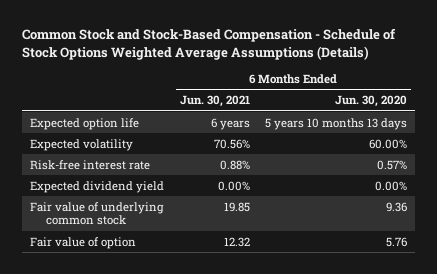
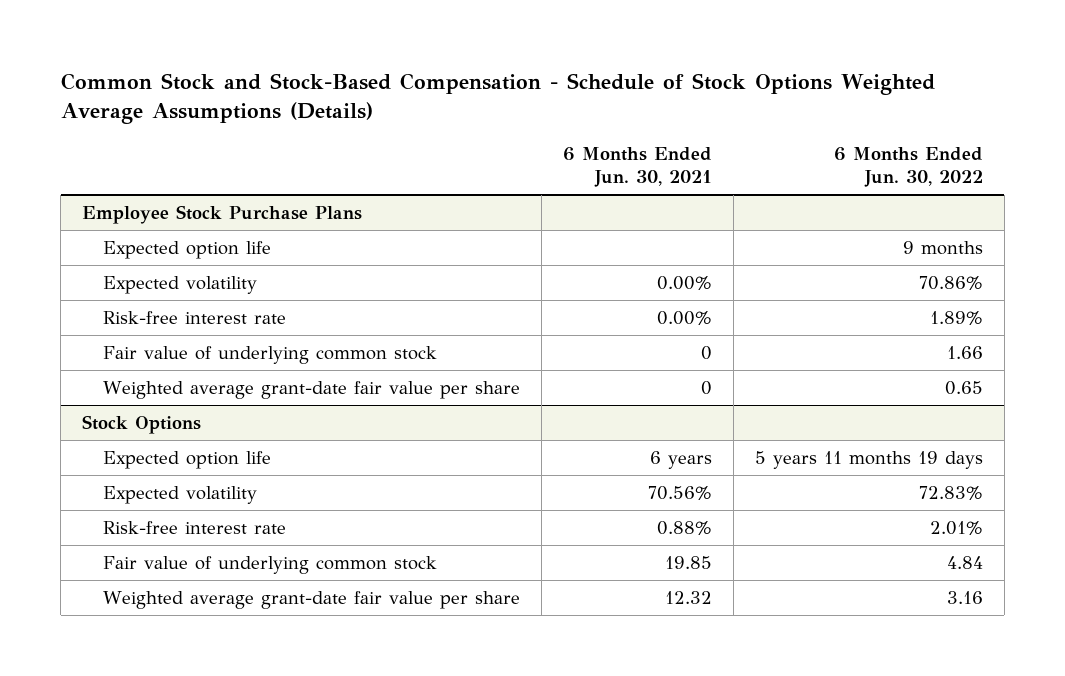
- | 6 Months Ended Jun. 30, 2021 | 6 Months Ended Jun. 30, 2020
+ | 6 Months Ended Jun. 30, 2021 | 6 Months Ended Jun. 30, 2022
+ Employee Stock Purchase Plans
+ Expected option life | | 9 months
+ Expected volatility | 0.00% | 70.86%
+ Risk-free interest rate | 0.00% | 1.89%
+ Fair value of underlying common stock | 0 | 1.66
+ Weighted average grant-date fair value per share | 0 | 0.65
+ Stock Options
- Expected dividend yield | 0.00% | 0.00%
- Fair value of option | 12.32 | 5.76
+ Weighted average grant-date fair value per share | 12.32 | 3.16

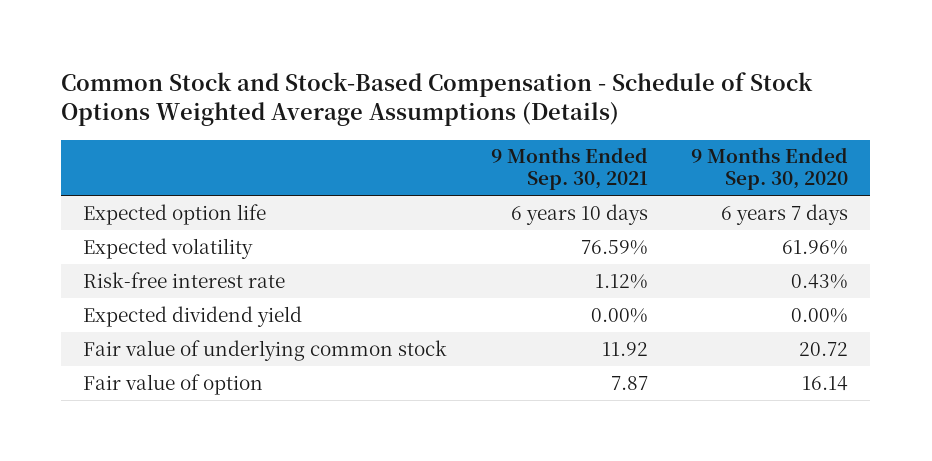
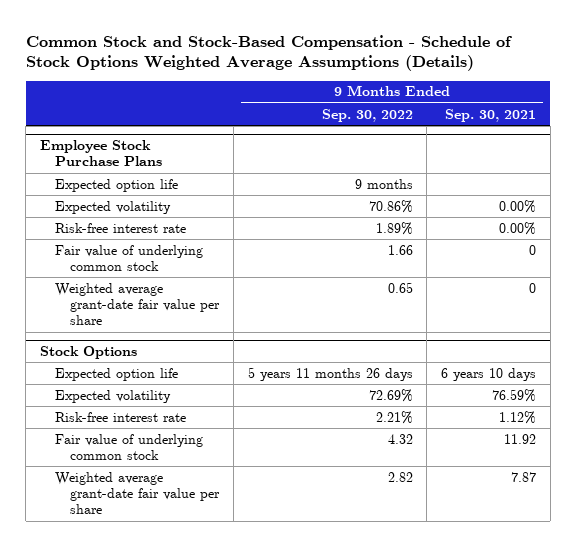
- | 9 Months Ended Sep. 30, 2021 | 9 Months Ended Sep. 30, 2020
+ | 9 Months Ended Sep. 30, 2022 | 9 Months Ended Sep. 30, 2021
+ Employee Stock Purchase Plans
+ Expected option life | 9 months |
+ Expected volatility | 70.86% | 0.00%
+ Risk-free interest rate | 1.89% | 0.00%
+ Fair value of underlying common stock | 1.66 | 0
+ Weighted average grant-date fair value per share | 0.65 | 0
+ Stock Options
- Expected dividend yield | 0.00% | 0.00%
- Fair value of option | 7.87 | 16.14
+ Weighted average grant-date fair value per share | 2.82 | 7.87

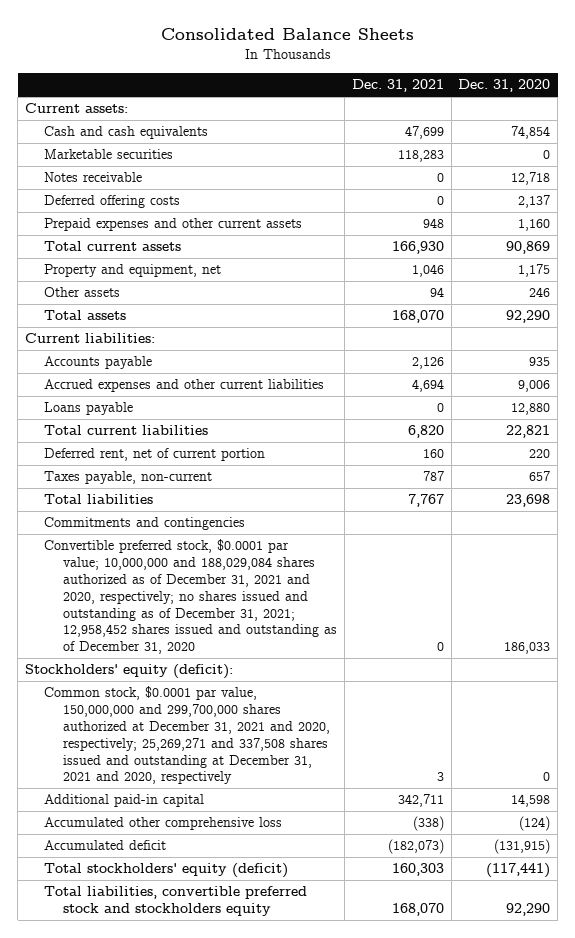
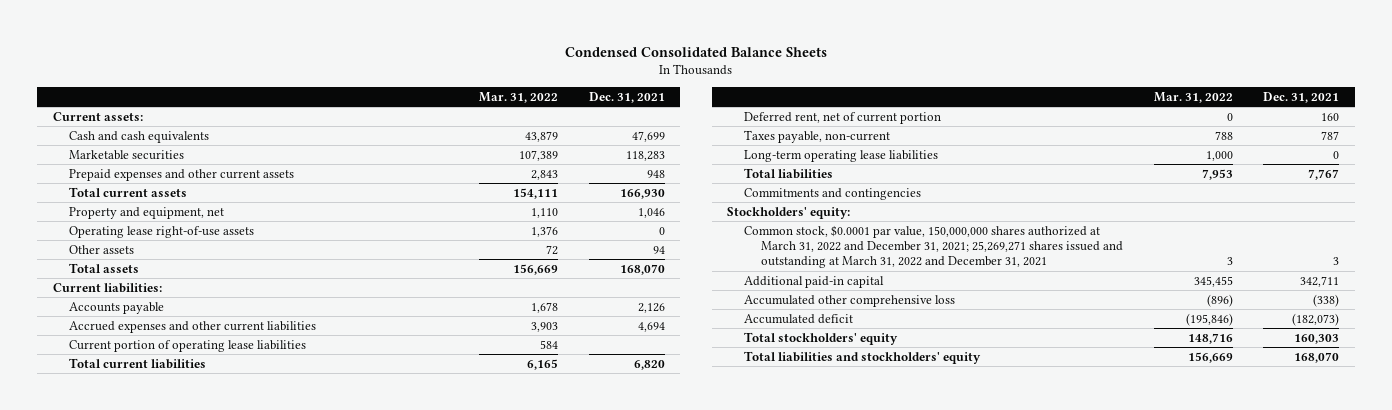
- Consolidated Balance Sheets
+ Condensed Consolidated Balance Sheets
- | Dec. 31, 2021 | Dec. 31, 2020
+ | Mar. 31, 2022 | Dec. 31, 2021
- Notes receivable | 0 | 12,718
- Deferred offering costs | 0 | 2,137
+ Operating lease right-of-use assets | 1,376 | 0
- Loans payable | 0 | 12,880
+ Current portion of operating lease liabilities | 584 |
+ Long-term operating lease liabilities | 1,000 | 0
- Convertible preferred stock, $0.0001 par value; 10,000,000 and 188,029,084 shares authorized as of December 31, 2021 and 2020, respectively; no shares issued and outstanding as of December 31, 2021; 12,958,452 shares issued and outstanding as of December 31, 2020 | 0 | 186,033
- Stockholders' equity (deficit):
- Common stock, $0.0001 par value, 150,000,000 and 299,700,000 shares authorized at December 31, 2021 and 2020, respectively; 25,269,271 and 337,508 shares issued and outstanding at December 31, 2021 and 2020, respectively | 3 | 0
+ Stockholders' equity:
+ Common stock, $0.0001 par value, 150,000,000 shares authorized at March 31, 2022 and December 31, 2021; 25,269,271 shares issued and outstanding at March 31, 2022 and December 31, 2021 | 3 | 3
- Total stockholders' equity (deficit) | 160,303 | (117,441)
- Total liabilities, convertible preferred stock and stockholders equity | 168,070 | 92,290
+ Total stockholders' equity | 148,716 | 160,303
+ Total liabilities and stockholders' equity | 156,669 | 168,070

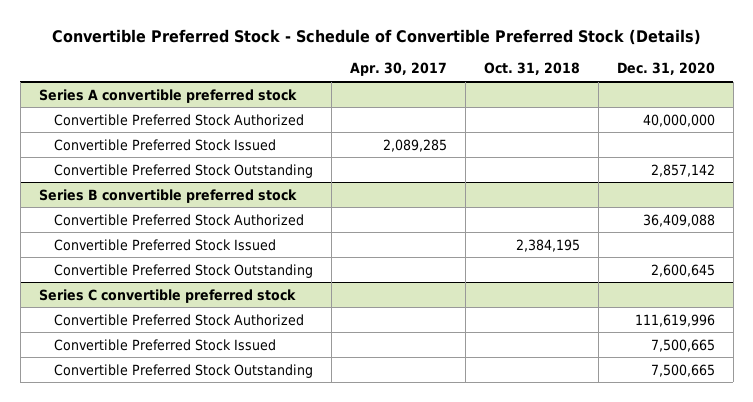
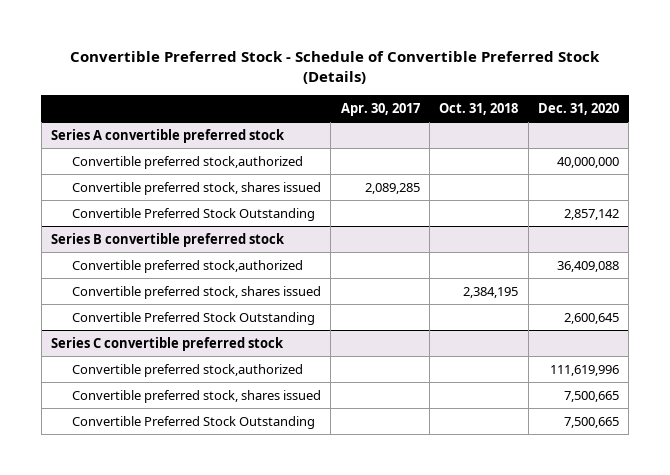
@ Series A convertible preferred stock
- Convertible Preferred Stock Authorized | | | 40,000,000
- Convertible Preferred Stock Issued | 2,089,285 | |
+ Convertible preferred stock,authorized | | | 40,000,000
+ Convertible preferred stock, shares issued | 2,089,285 | |
@ Series B convertible preferred stock
- Convertible Preferred Stock Authorized | | | 36,409,088
- Convertible Preferred Stock Issued | | 2,384,195 |
+ Convertible preferred stock,authorized | | | 36,409,088
+ Convertible preferred stock, shares issued | | 2,384,195 |
@ Series C convertible preferred stock
- Convertible Preferred Stock Authorized | | | 111,619,996
- Convertible Preferred Stock Issued | | | 7,500,665
+ Convertible preferred stock,authorized | | | 111,619,996
+ Convertible preferred stock, shares issued | | | 7,500,665

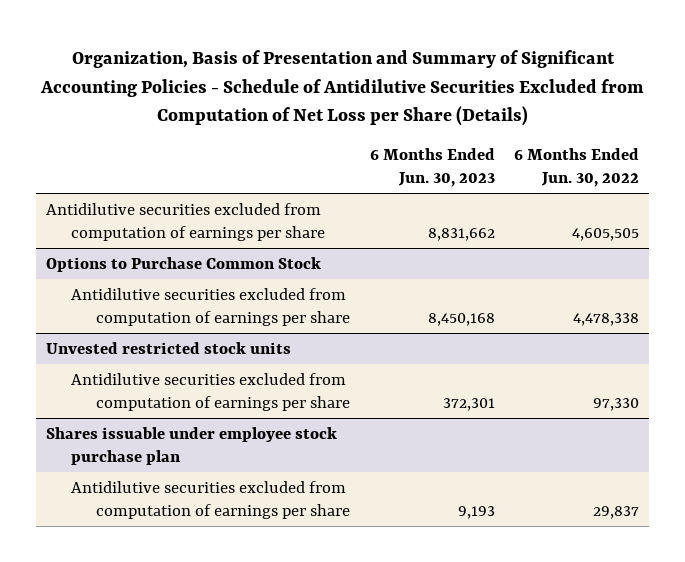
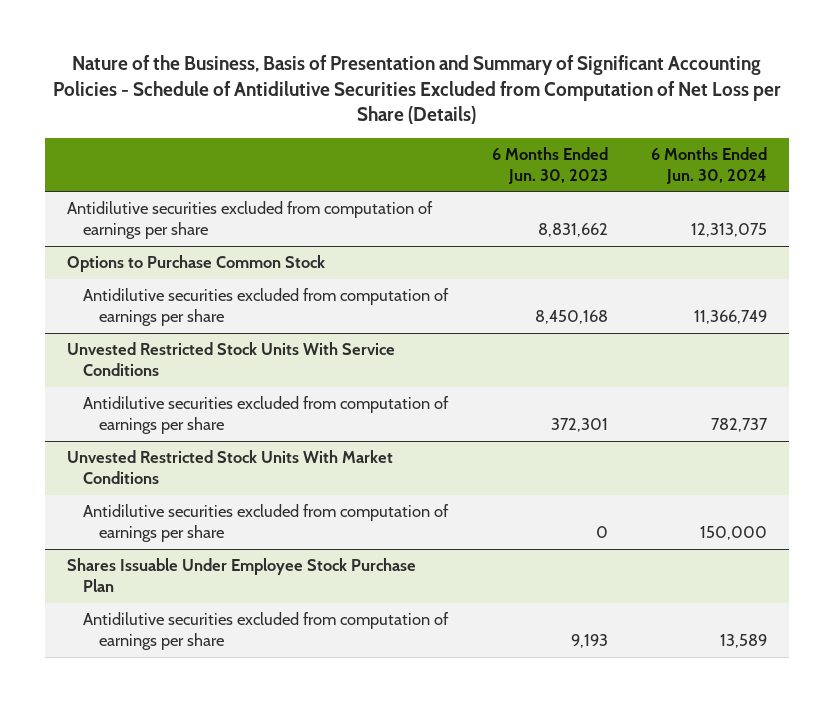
- Organization, Basis of Presentation and Summary of Significant Accounting Policies - Schedule of Antidilutive Securities Excluded from Computation of Net Loss per Share (Details)
+ Nature of the Business, Basis of Presentation and Summary of Significant Accounting Policies - Schedule of Antidilutive Securities Excluded from Computation of Net Loss per Share (Details)
- | 6 Months Ended Jun. 30, 2023 | 6 Months Ended Jun. 30, 2022
+ | 6 Months Ended Jun. 30, 2023 | 6 Months Ended Jun. 30, 2024
- Unvested restricted stock units
+ Unvested Restricted Stock Units With Service Conditions
- Shares issuable under employee stock purchase plan
+ Unvested Restricted Stock Units With Market Conditions
+ Antidilutive securities excluded from computation of earnings per share | 0 | 150,000
+ Shares Issuable Under Employee Stock Purchase Plan

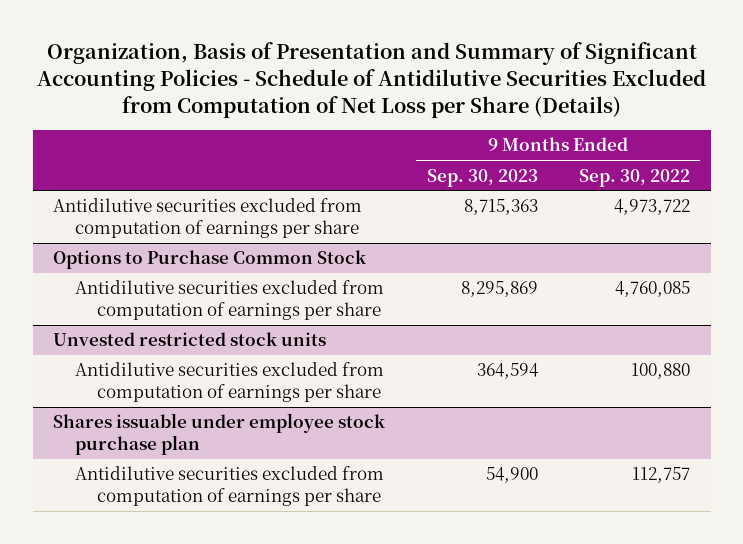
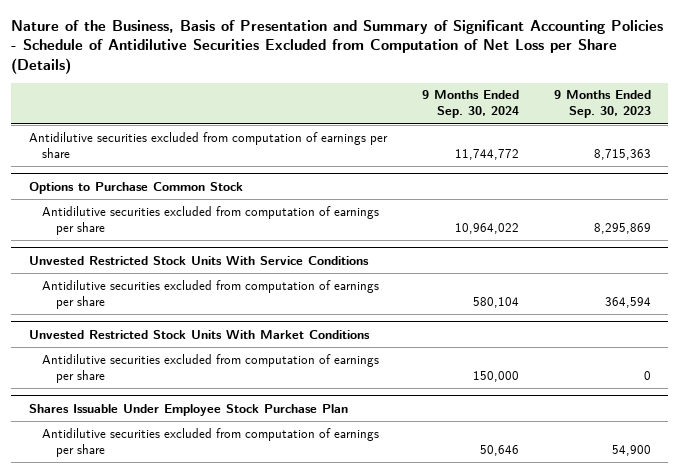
- Organization, Basis of Presentation and Summary of Significant Accounting Policies - Schedule of Antidilutive Securities Excluded from Computation of Net Loss per Share (Details)
+ Nature of the Business, Basis of Presentation and Summary of Significant Accounting Policies - Schedule of Antidilutive Securities Excluded from Computation of Net Loss per Share (Details)
- | 9 Months Ended Sep. 30, 2023 | 9 Months Ended Sep. 30, 2022
+ | 9 Months Ended Sep. 30, 2024 | 9 Months Ended Sep. 30, 2023
- Unvested restricted stock units
+ Unvested Restricted Stock Units With Service Conditions
- Shares issuable under employee stock purchase plan
+ Unvested Restricted Stock Units With Market Conditions
+ Antidilutive securities excluded from computation of earnings per share | 150,000 | 0
+ Shares Issuable Under Employee Stock Purchase Plan

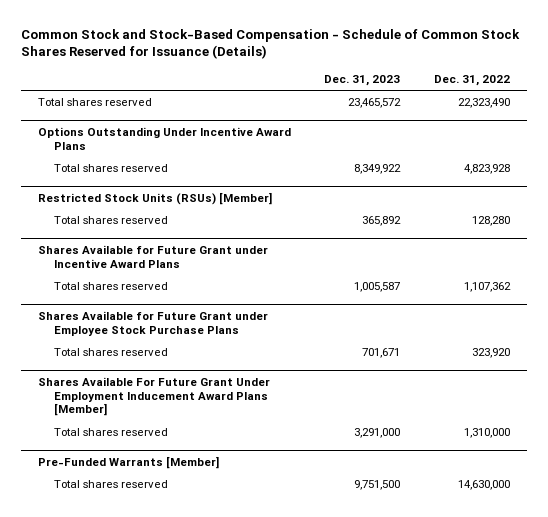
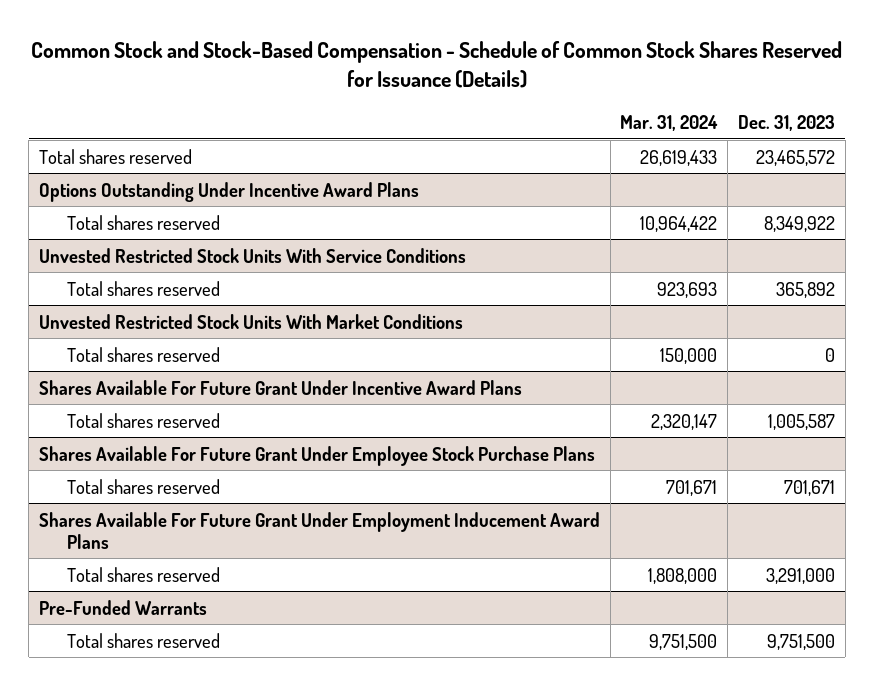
- | Dec. 31, 2023 | Dec. 31, 2022
+ | Mar. 31, 2024 | Dec. 31, 2023
- Restricted Stock Units (RSUs) [Member]
+ Unvested Restricted Stock Units With Service Conditions
- Shares Available for Future Grant under Incentive Award Plans
+ Unvested Restricted Stock Units With Market Conditions
+ Total shares reserved | 150,000 | 0
+ Shares Available For Future Grant Under Incentive Award Plans
- Shares Available for Future Grant under Employee Stock Purchase Plans
+ Shares Available For Future Grant Under Employee Stock Purchase Plans
- Shares Available For Future Grant Under Employment Inducement Award Plans [Member]
+ Shares Available For Future Grant Under Employment Inducement Award Plans
- Pre-Funded Warrants [Member]
+ Pre-Funded Warrants

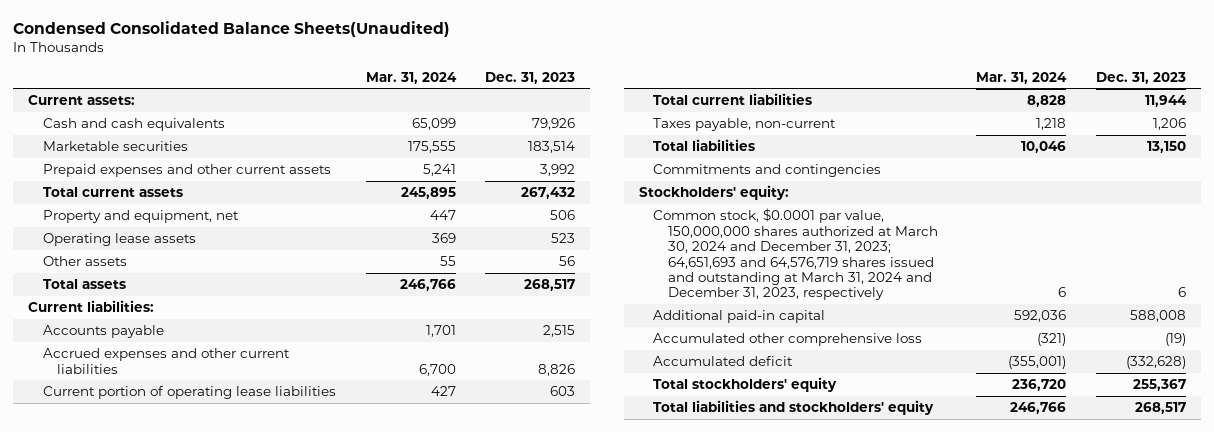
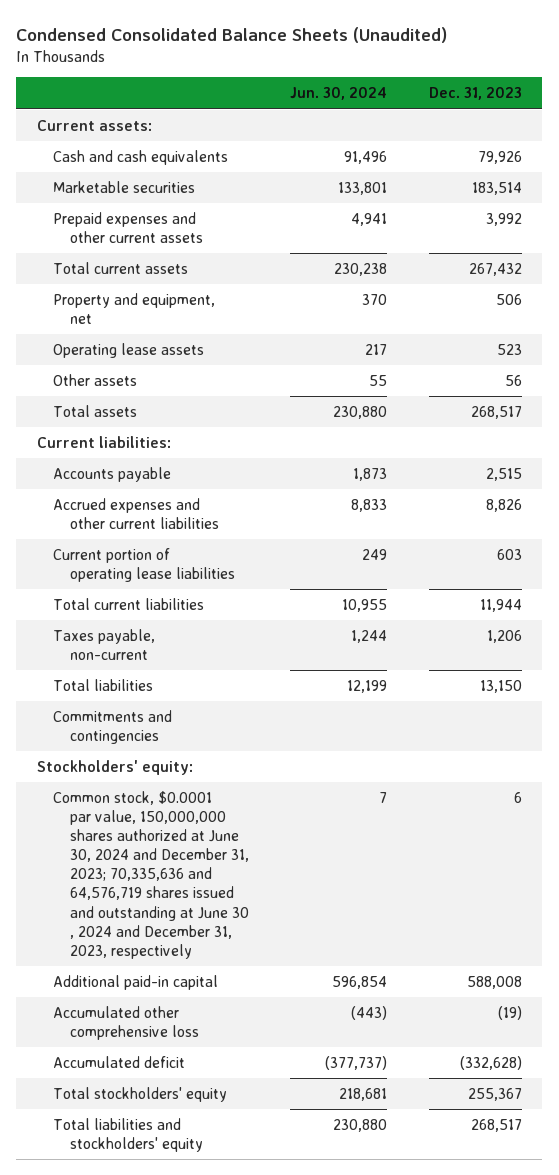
- Condensed Consolidated Balance Sheets(Unaudited)
+ Condensed Consolidated Balance Sheets (Unaudited)
- | Mar. 31, 2024 | Dec. 31, 2023
+ | Jun. 30, 2024 | Dec. 31, 2023
- Common stock, $0.0001 par value, 150,000,000 shares authorized at March 30, 2024 and December 31, 2023; 64,651,693 and 64,576,719 shares issued and outstanding at March 31, 2024 and December 31, 2023, respectively | 6 | 6
+ Common stock, $0.0001 par value, 150,000,000 shares authorized at June 30, 2024 and December 31, 2023; 70,335,636 and 64,576,719 shares issued and outstanding at June 30 , 2024 and December 31, 2023, respectively | 7 | 6

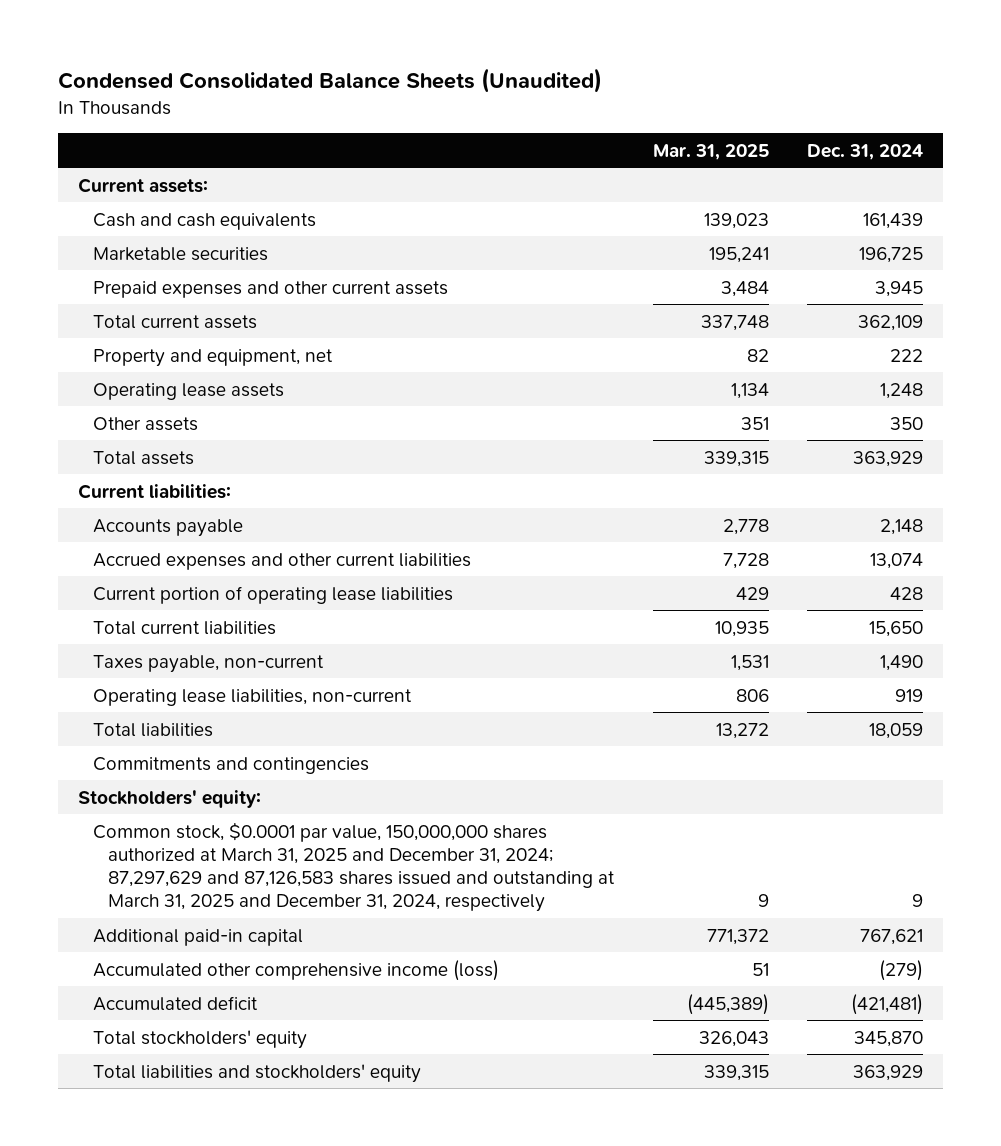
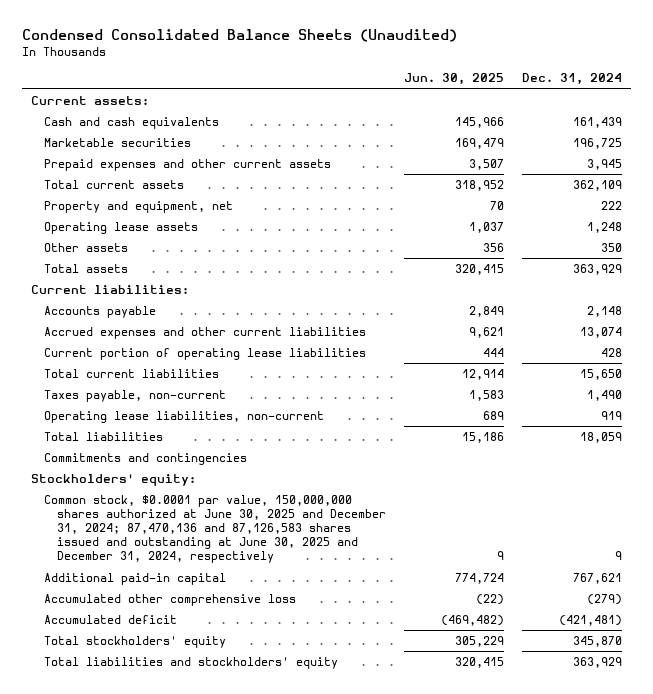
- | Mar. 31, 2025 | Dec. 31, 2024
+ | Jun. 30, 2025 | Dec. 31, 2024
- Common stock, $0.0001 par value, 150,000,000 shares authorized at March 31, 2025 and December 31, 2024; 87,297,629 and 87,126,583 shares issued and outstanding at March 31, 2025 and December 31, 2024, respectively | 9 | 9
+ Common stock, $0.0001 par value, 150,000,000 shares authorized at June 30, 2025 and December 31, 2024; 87,470,136 and 87,126,583 shares issued and outstanding at June 30, 2025 and December 31, 2024, respectively | 9 | 9
- Accumulated other comprehensive income (loss) | 51 | (279)
+ Accumulated other comprehensive loss | (22) | (279)

